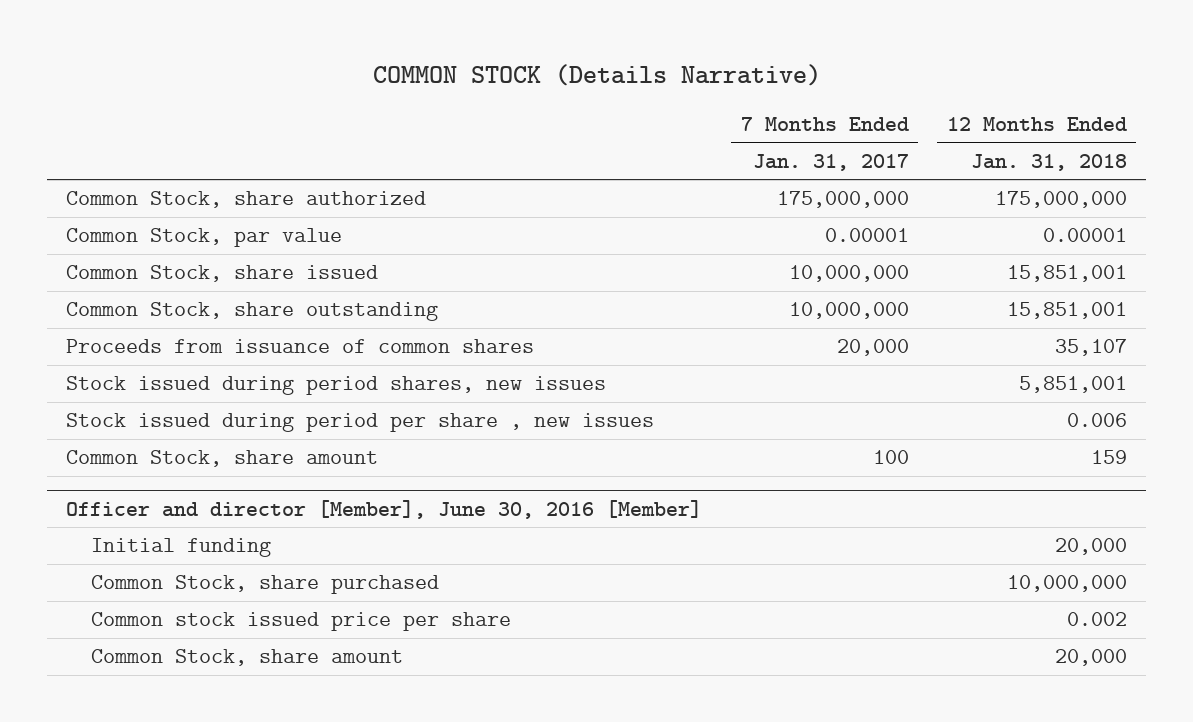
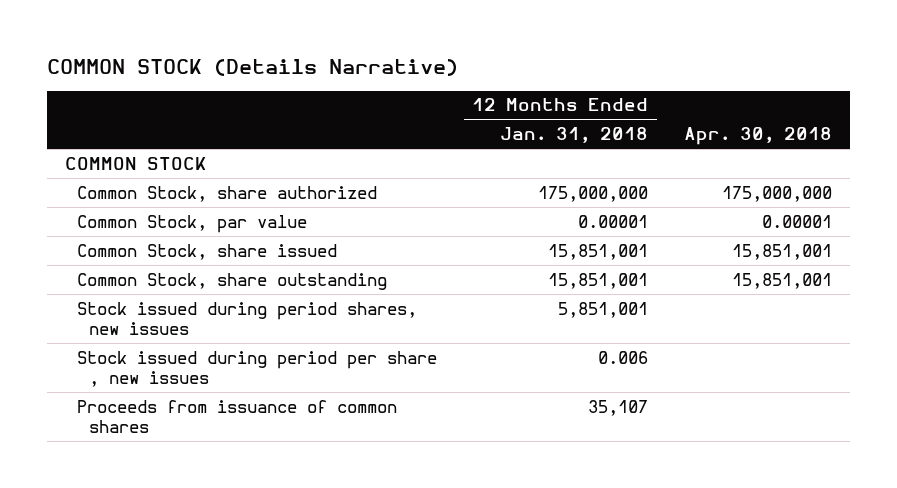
- | 7 Months Ended Jan. 31, 2017 | 12 Months Ended Jan. 31, 2018
+ | 12 Months Ended Jan. 31, 2018 | Apr. 30, 2018
+ COMMON STOCK
- Common Stock, share amount | 100 | 159
- Officer and director [Member], June 30, 2016 [Member]
- Initial funding | | 20,000
- Common Stock, share purchased | | 10,000,000
- Common stock issued price per share | | 0.002
- Common Stock, share amount | | 20,000
moved down: Proceeds from issuance of common shares | 35,107 |

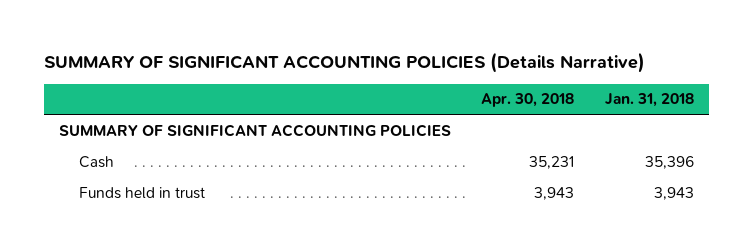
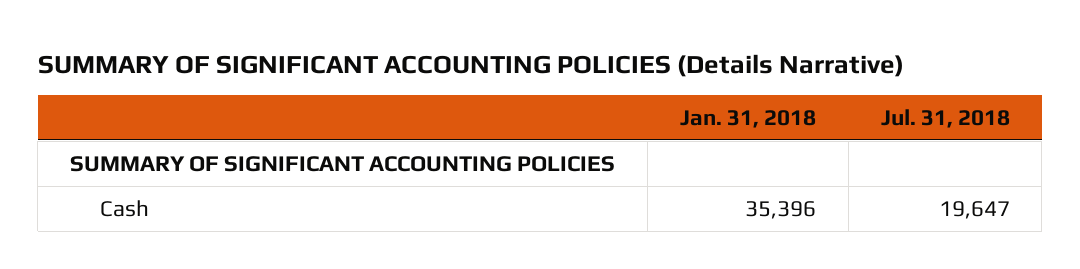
- | Apr. 30, 2018 | Jan. 31, 2018
+ | Jan. 31, 2018 | Jul. 31, 2018
- Funds held in trust | 3,943 | 3,943

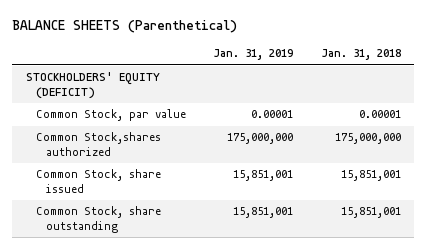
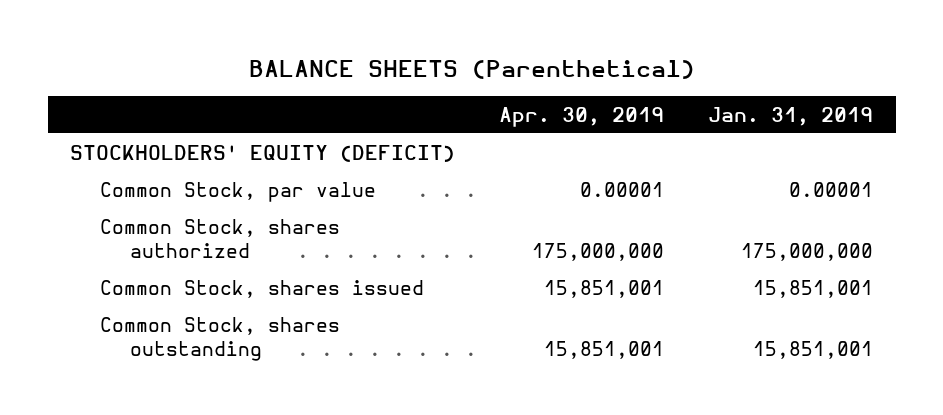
- | Jan. 31, 2019 | Jan. 31, 2018
+ | Apr. 30, 2019 | Jan. 31, 2019
- Common Stock,shares authorized | 175,000,000 | 175,000,000
- Common Stock, share issued | 15,851,001 | 15,851,001
- Common Stock, share outstanding | 15,851,001 | 15,851,001
+ Common Stock, shares authorized | 175,000,000 | 175,000,000
+ Common Stock, shares issued | 15,851,001 | 15,851,001
+ Common Stock, shares outstanding | 15,851,001 | 15,851,001

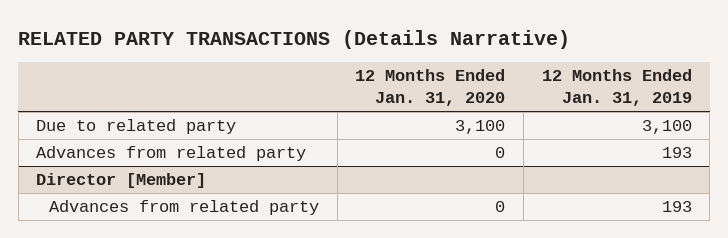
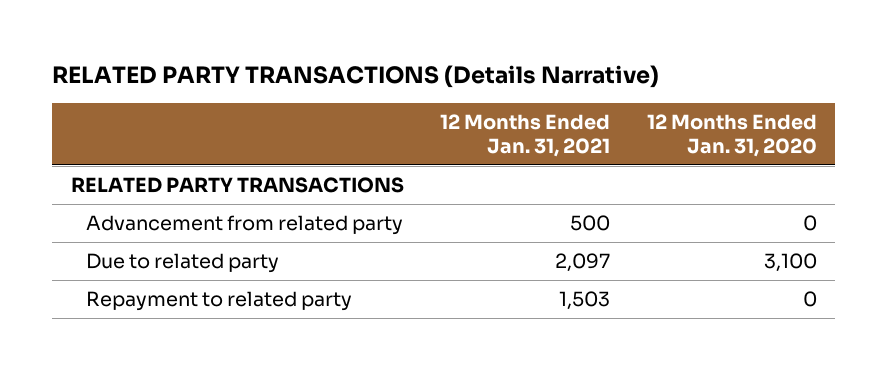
- | 12 Months Ended Jan. 31, 2020 | 12 Months Ended Jan. 31, 2019
+ | 12 Months Ended Jan. 31, 2021 | 12 Months Ended Jan. 31, 2020
+ RELATED PARTY TRANSACTIONS
+ Advancement from related party | 500 | 0
- Advances from related party | 0 | 193
- Director [Member]
- Advances from related party | 0 | 193
+ Repayment to related party | 1,503 | 0

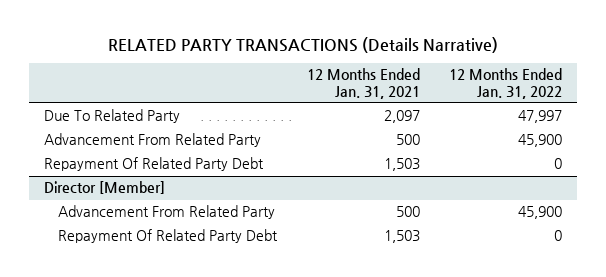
- | 12 Months Ended Jan. 31, 2021 | 12 Months Ended Jan. 31, 2020
+ | 12 Months Ended Jan. 31, 2021 | 12 Months Ended Jan. 31, 2022
- RELATED PARTY TRANSACTIONS
- Advancement from related party | 500 | 0
- Due to related party | 2,097 | 3,100
- Repayment to related party | 1,503 | 0
+ Due To Related Party | 2,097 | 47,997
+ Advancement From Related Party | 500 | 45,900
+ Repayment Of Related Party Debt | 1,503 | 0
+ Director [Member]
+ Advancement From Related Party | 500 | 45,900
+ Repayment Of Related Party Debt | 1,503 | 0

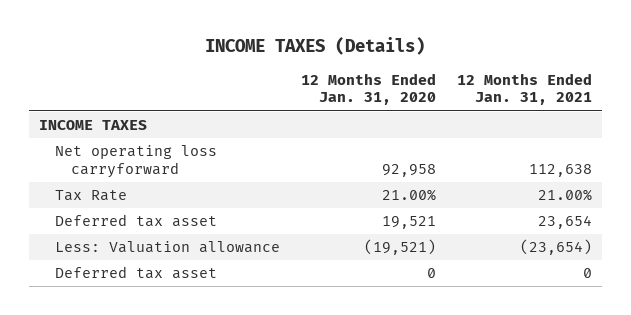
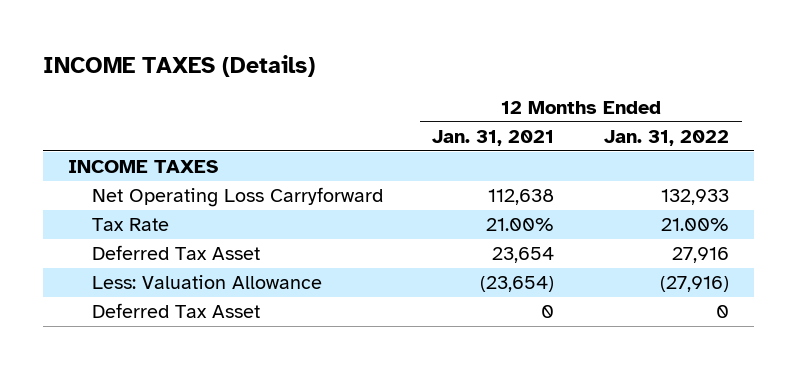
- | 12 Months Ended Jan. 31, 2020 | 12 Months Ended Jan. 31, 2021
+ | 12 Months Ended Jan. 31, 2021 | 12 Months Ended Jan. 31, 2022
- Net operating loss carryforward | 92,958 | 112,638
+ Net Operating Loss Carryforward | 112,638 | 132,933
- Deferred tax asset | 19,521 | 23,654
- Less: Valuation allowance | (19,521) | (23,654)
- Deferred tax asset | 0 | 0
+ Deferred Tax Asset | 23,654 | 27,916
+ Less: Valuation Allowance | (23,654) | (27,916)
+ Deferred Tax Asset | 0 | 0

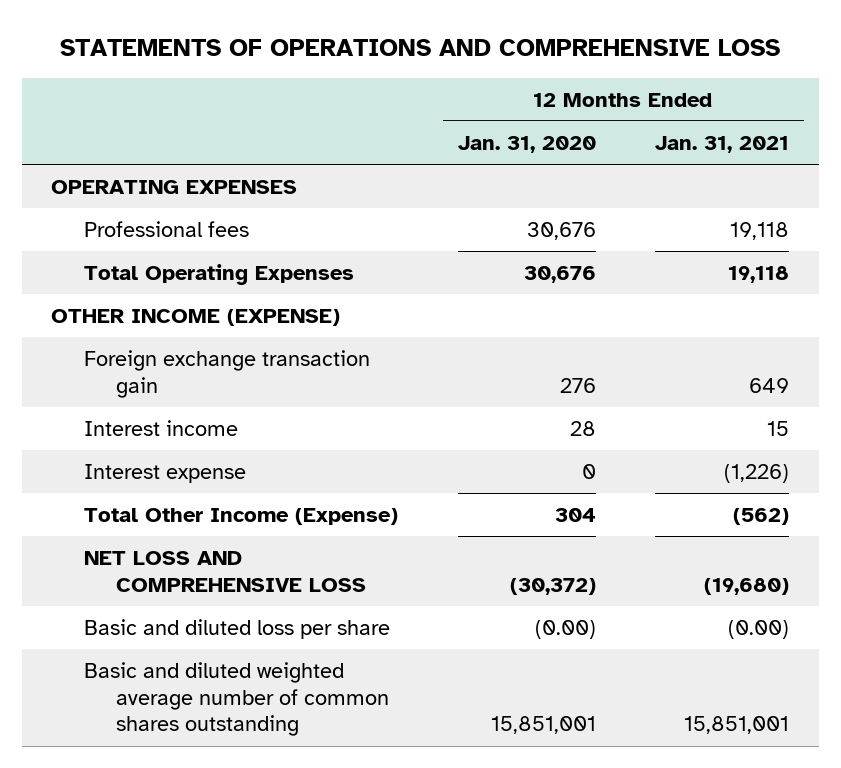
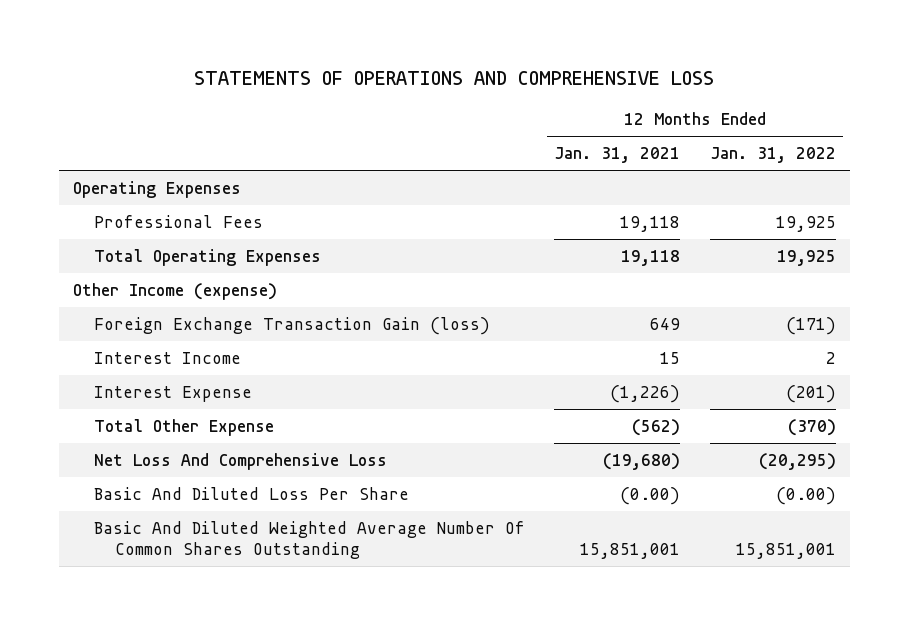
- | 12 Months Ended Jan. 31, 2020 | 12 Months Ended Jan. 31, 2021
+ | 12 Months Ended Jan. 31, 2021 | 12 Months Ended Jan. 31, 2022
- OPERATING EXPENSES
- Professional fees | 30,676 | 19,118
+ Operating Expenses
+ Professional Fees | 19,118 | 19,925
- OTHER INCOME (EXPENSE)
- Foreign exchange transaction gain | 276 | 649
- Interest income | 28 | 15
- Interest expense | 0 | (1,226)
- Total Other Income (Expense) | 304 | (562)
- NET LOSS AND COMPREHENSIVE LOSS | (30,372) | (19,680)
- Basic and diluted loss per share | (0.00) | (0.00)
- Basic and diluted weighted average number of common shares outstanding | 15,851,001 | 15,851,001
+ Other Income (expense)
+ Foreign Exchange Transaction Gain (loss) | 649 | (171)
+ Interest Income | 15 | 2
+ Interest Expense | (1,226) | (201)
+ Total Other Expense | (562) | (370)
+ Net Loss And Comprehensive Loss | (19,680) | (20,295)
+ Basic And Diluted Loss Per Share | (0.00) | (0.00)
+ Basic And Diluted Weighted Average Number Of Common Shares Outstanding | 15,851,001 | 15,851,001

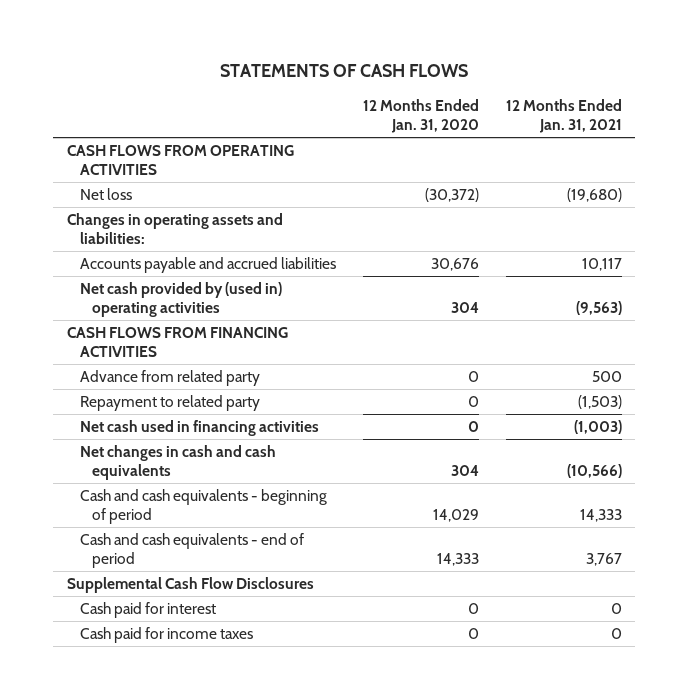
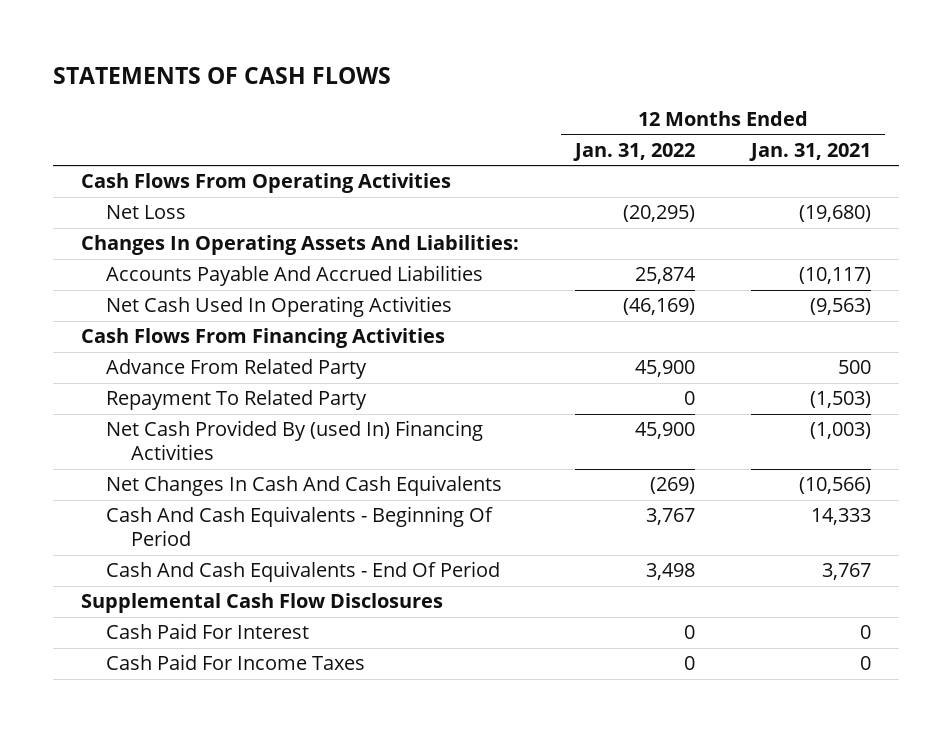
- | 12 Months Ended Jan. 31, 2020 | 12 Months Ended Jan. 31, 2021
+ | 12 Months Ended Jan. 31, 2022 | 12 Months Ended Jan. 31, 2021
- CASH FLOWS FROM OPERATING ACTIVITIES
- Net loss | (30,372) | (19,680)
- Changes in operating assets and liabilities:
- Accounts payable and accrued liabilities | 30,676 | 10,117
- Net cash provided by (used in) operating activities | 304 | (9,563)
- CASH FLOWS FROM FINANCING ACTIVITIES
- Advance from related party | 0 | 500
- Repayment to related party | 0 | (1,503)
- Net cash used in financing activities | 0 | (1,003)
- Net changes in cash and cash equivalents | 304 | (10,566)
- Cash and cash equivalents - beginning of period | 14,029 | 14,333
- Cash and cash equivalents - end of period | 14,333 | 3,767
+ Cash Flows From Operating Activities
+ Net Loss | (20,295) | (19,680)
+ Changes In Operating Assets And Liabilities:
+ Accounts Payable And Accrued Liabilities | 25,874 | (10,117)
+ Net Cash Used In Operating Activities | (46,169) | (9,563)
+ Cash Flows From Financing Activities
+ Advance From Related Party | 45,900 | 500
+ Repayment To Related Party | 0 | (1,503)
+ Net Cash Provided By (used In) Financing Activities | 45,900 | (1,003)
+ Net Changes In Cash And Cash Equivalents | (269) | (10,566)
+ Cash And Cash Equivalents - Beginning Of Period | 3,767 | 14,333
+ Cash And Cash Equivalents - End Of Period | 3,498 | 3,767
- Cash paid for interest | 0 | 0
- Cash paid for income taxes | 0 | 0
+ Cash Paid For Interest | 0 | 0
+ Cash Paid For Income Taxes | 0 | 0

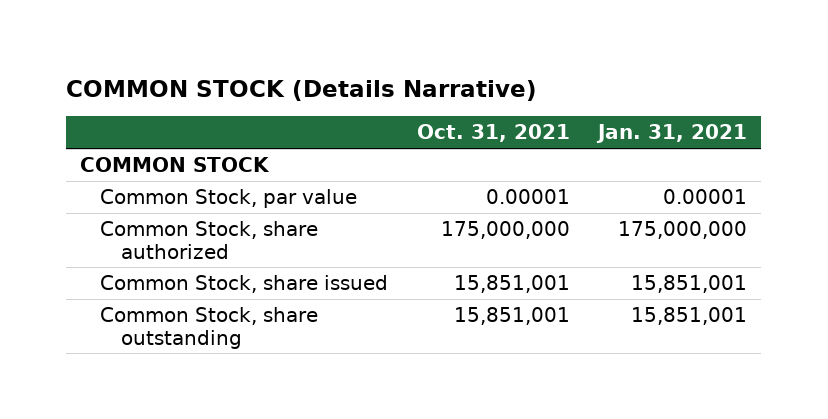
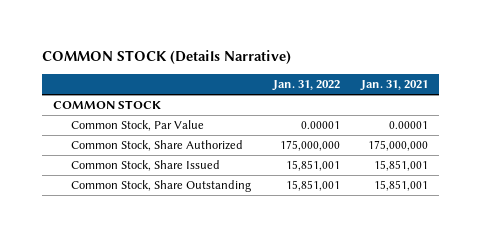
- | Oct. 31, 2021 | Jan. 31, 2021
+ | Jan. 31, 2022 | Jan. 31, 2021
- Common Stock, par value | 0.00001 | 0.00001
- Common Stock, share authorized | 175,000,000 | 175,000,000
- Common Stock, share issued | 15,851,001 | 15,851,001
- Common Stock, share outstanding | 15,851,001 | 15,851,001
+ Common Stock, Par Value | 0.00001 | 0.00001
+ Common Stock, Share Authorized | 175,000,000 | 175,000,000
+ Common Stock, Share Issued | 15,851,001 | 15,851,001
+ Common Stock, Share Outstanding | 15,851,001 | 15,851,001

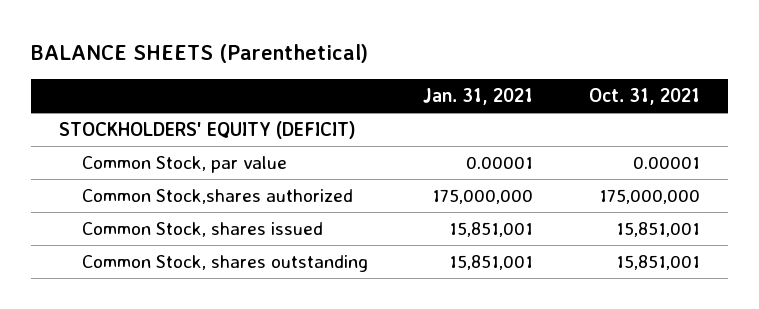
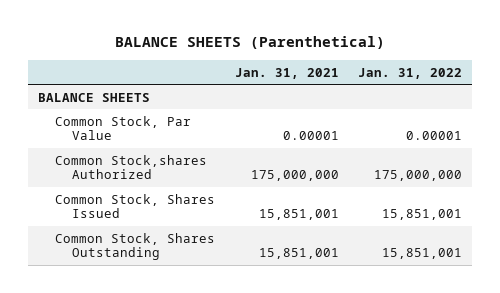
- | Jan. 31, 2021 | Oct. 31, 2021
+ | Jan. 31, 2021 | Jan. 31, 2022
- STOCKHOLDERS' EQUITY (DEFICIT)
- Common Stock, par value | 0.00001 | 0.00001
- Common Stock,shares authorized | 175,000,000 | 175,000,000
- Common Stock, shares issued | 15,851,001 | 15,851,001
- Common Stock, shares outstanding | 15,851,001 | 15,851,001
+ BALANCE SHEETS
+ Common Stock, Par Value | 0.00001 | 0.00001
+ Common Stock,shares Authorized | 175,000,000 | 175,000,000
+ Common Stock, Shares Issued | 15,851,001 | 15,851,001
+ Common Stock, Shares Outstanding | 15,851,001 | 15,851,001

